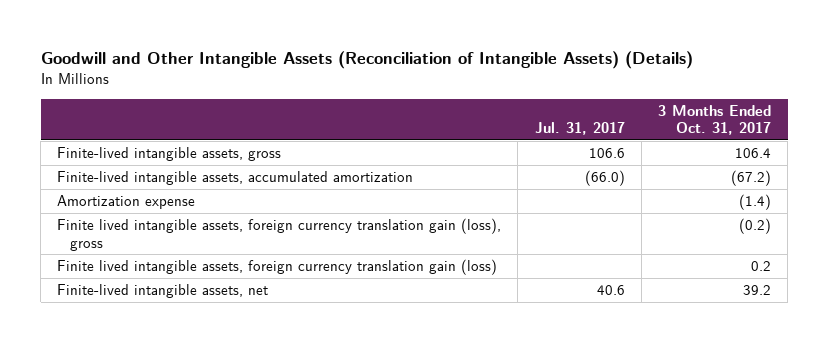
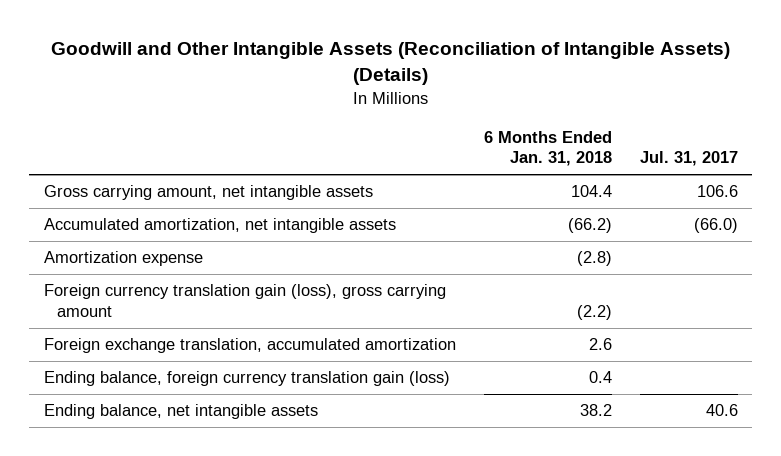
- | Jul. 31, 2017 | 3 Months Ended Oct. 31, 2017
+ | 6 Months Ended Jan. 31, 2018 | Jul. 31, 2017
- Finite-lived intangible assets, gross | 106.6 | 106.4
- Finite-lived intangible assets, accumulated amortization | (66.0) | (67.2)
+ Gross carrying amount, net intangible assets | 104.4 | 106.6
+ Accumulated amortization, net intangible assets | (66.2) | (66.0)
- Finite lived intangible assets, foreign currency translation gain (loss), gross | | (0.2)
- Finite lived intangible assets, foreign currency translation gain (loss) | | 0.2
- Finite-lived intangible assets, net | 40.6 | 39.2
+ Foreign currency translation gain (loss), gross carrying amount | (2.2) |
+ Foreign exchange translation, accumulated amortization | 2.6 |
+ Ending balance, foreign currency translation gain (loss) | 0.4 |
+ Ending balance, net intangible assets | 38.2 | 40.6

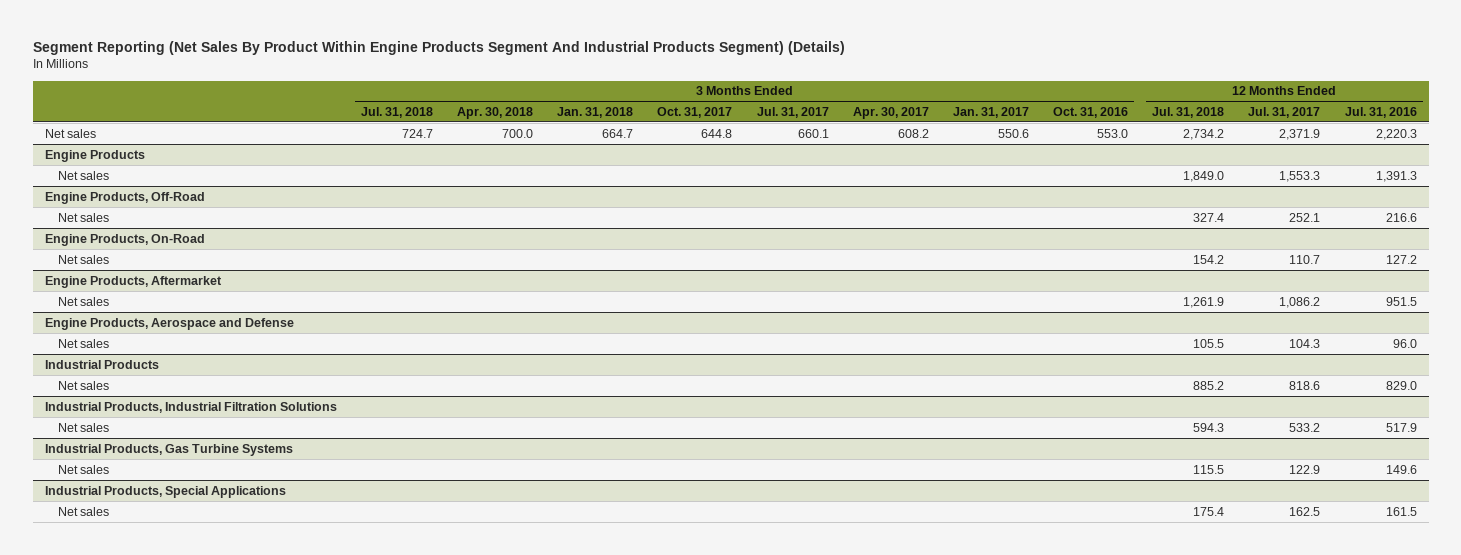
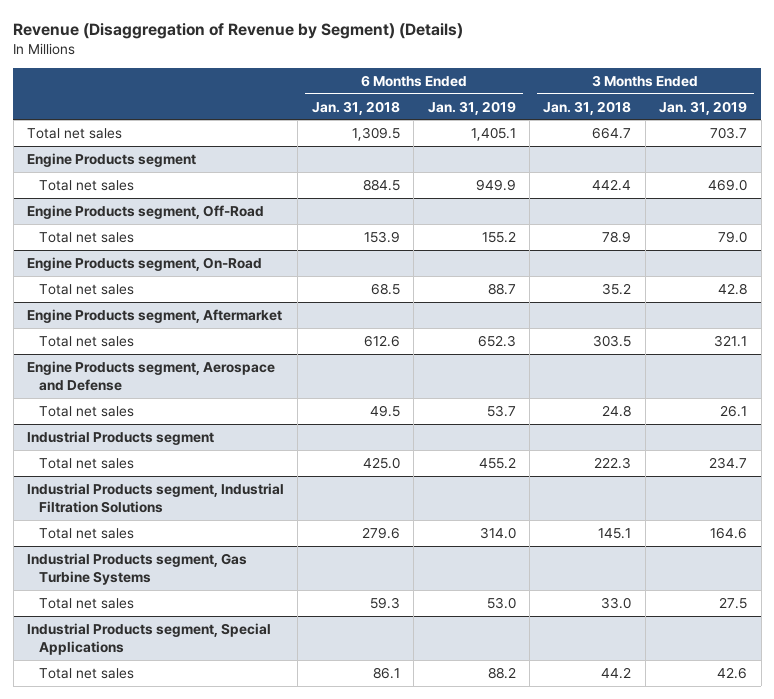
- Segment Reporting (Net Sales By Product Within Engine Products Segment And Industrial Products Segment) (Details)
+ Revenue (Disaggregation of Revenue by Segment) (Details)
- | 3 Months Ended Jul. 31, 2018 | 3 Months Ended Apr. 30, 2018 | 3 Months Ended Jan. 31, 2018 | 3 Months Ended Oct. 31, 2017 | 3 Months Ended Jul. 31, 2017 | 3 Months Ended Apr. 30, 2017 | 3 Months Ended Jan. 31, 2017 | 3 Months Ended Oct. 31, 2016 | 12 Months Ended Jul. 31, 2018 | 12 Months Ended Jul. 31, 2017 | 12 Months Ended Jul. 31, 2016
+ | 6 Months Ended Jan. 31, 2018 | 6 Months Ended Jan. 31, 2019 | 3 Months Ended Jan. 31, 2018 | 3 Months Ended Jan. 31, 2019
- Net sales | 724.7 | 700.0 | 664.7 | 644.8 | 660.1 | 608.2 | 550.6 | 553.0 | 2,734.2 | 2,371.9 | 2,220.3
- Engine Products
- Net sales | | | | | | | | | 1,849.0 | 1,553.3 | 1,391.3
- Engine Products, Off-Road
- Net sales | | | | | | | | | 327.4 | 252.1 | 216.6
- Engine Products, On-Road
- Net sales | | | | | | | | | 154.2 | 110.7 | 127.2
- Engine Products, Aftermarket
- Net sales | | | | | | | | | 1,261.9 | 1,086.2 | 951.5
- Engine Products, Aerospace and Defense
- Net sales | | | | | | | | | 105.5 | 104.3 | 96.0
- Industrial Products
- Net sales | | | | | | | | | 885.2 | 818.6 | 829.0
- Industrial Products, Industrial Filtration Solutions
- Net sales | | | | | | | | | 594.3 | 533.2 | 517.9
- Industrial Products, Gas Turbine Systems
- Net sales | | | | | | | | | 115.5 | 122.9 | 149.6
- Industrial Products, Special Applications
- Net sales | | | | | | | | | 175.4 | 162.5 | 161.5
+ Total net sales | 1,309.5 | 1,405.1 | 664.7 | 703.7
+ Engine Products segment
+ Total net sales | 884.5 | 949.9 | 442.4 | 469.0
+ Engine Products segment, Off-Road
+ Total net sales | 153.9 | 155.2 | 78.9 | 79.0
+ Engine Products segment, On-Road
+ Total net sales | 68.5 | 88.7 | 35.2 | 42.8
+ Engine Products segment, Aftermarket
+ Total net sales | 612.6 | 652.3 | 303.5 | 321.1
+ Engine Products segment, Aerospace and Defense
+ Total net sales | 49.5 | 53.7 | 24.8 | 26.1
+ Industrial Products segment
+ Total net sales | 425.0 | 455.2 | 222.3 | 234.7
+ Industrial Products segment, Industrial Filtration Solutions
+ Total net sales | 279.6 | 314.0 | 145.1 | 164.6
+ Industrial Products segment, Gas Turbine Systems
+ Total net sales | 59.3 | 53.0 | 33.0 | 27.5
+ Industrial Products segment, Special Applications
+ Total net sales | 86.1 | 88.2 | 44.2 | 42.6

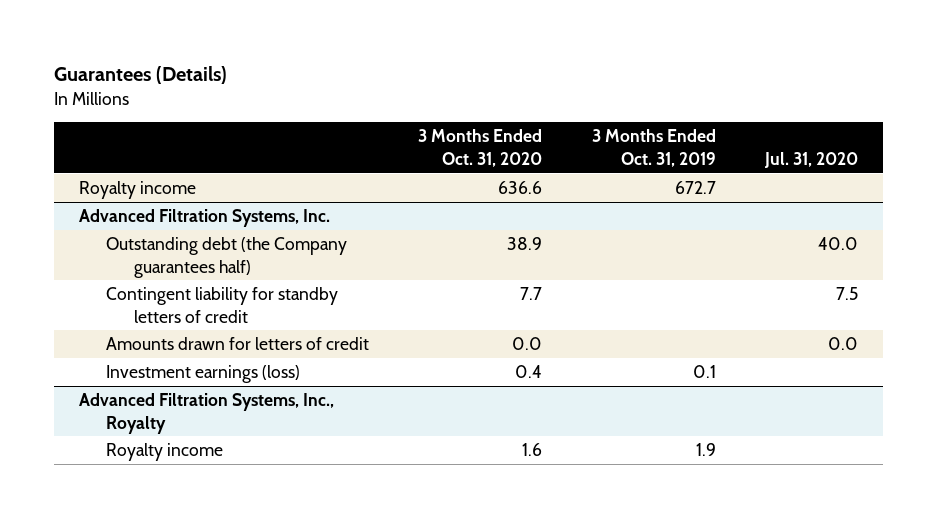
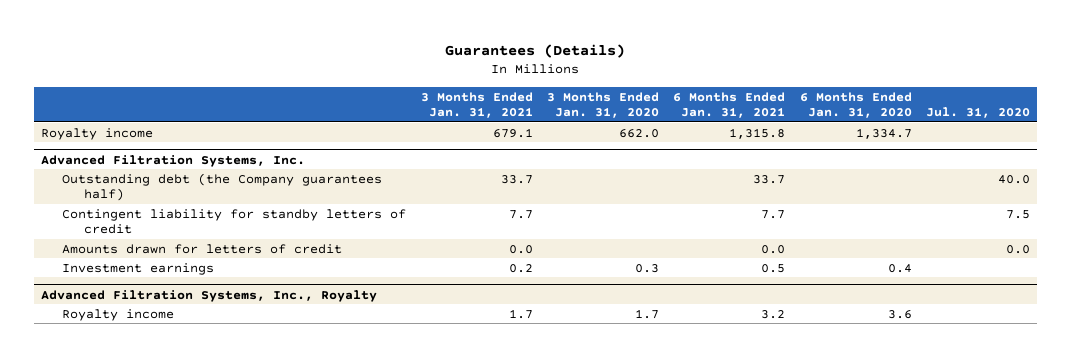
- | 3 Months Ended Oct. 31, 2020 | 3 Months Ended Oct. 31, 2019 | Jul. 31, 2020
+ | 3 Months Ended Jan. 31, 2021 | 3 Months Ended Jan. 31, 2020 | 6 Months Ended Jan. 31, 2021 | 6 Months Ended Jan. 31, 2020 | Jul. 31, 2020
@ Advanced Filtration Systems, Inc.
- Investment earnings (loss) | 0.4 | 0.1 |
+ Investment earnings | 0.2 | 0.3 | 0.5 | 0.4 |

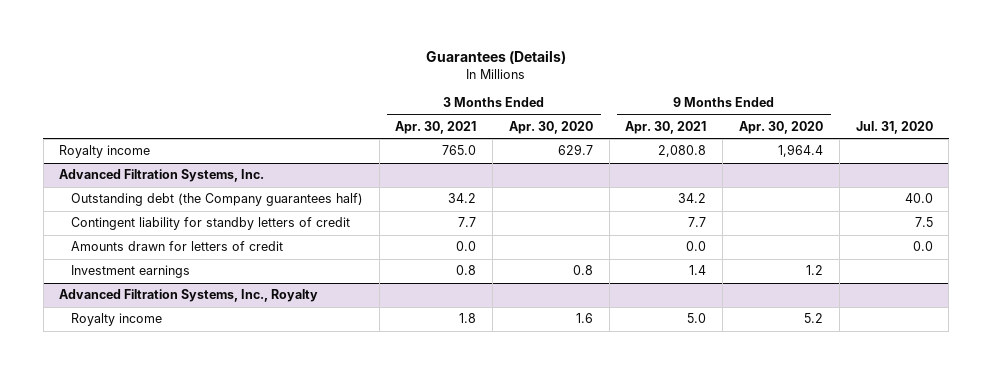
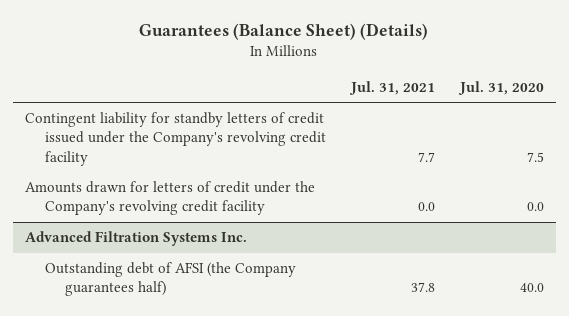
- Guarantees (Details)
+ Guarantees (Balance Sheet) (Details)
- | 3 Months Ended Apr. 30, 2021 | 3 Months Ended Apr. 30, 2020 | 9 Months Ended Apr. 30, 2021 | 9 Months Ended Apr. 30, 2020 | Jul. 31, 2020
+ | Jul. 31, 2021 | Jul. 31, 2020
- Royalty income | 765.0 | 629.7 | 2,080.8 | 1,964.4 |
- Advanced Filtration Systems, Inc.
- Outstanding debt (the Company guarantees half) | 34.2 | | 34.2 | | 40.0
- Contingent liability for standby letters of credit | 7.7 | | 7.7 | | 7.5
- Amounts drawn for letters of credit | 0.0 | | 0.0 | | 0.0
- Investment earnings | 0.8 | 0.8 | 1.4 | 1.2 |
- Advanced Filtration Systems, Inc., Royalty
- Royalty income | 1.8 | 1.6 | 5.0 | 5.2 |
+ Contingent liability for standby letters of credit issued under the Company's revolving credit facility | 7.7 | 7.5
+ Amounts drawn for letters of credit under the Company's revolving credit facility | 0.0 | 0.0
+ Advanced Filtration Systems Inc.
+ Outstanding debt of AFSI (the Company guarantees half) | 37.8 | 40.0

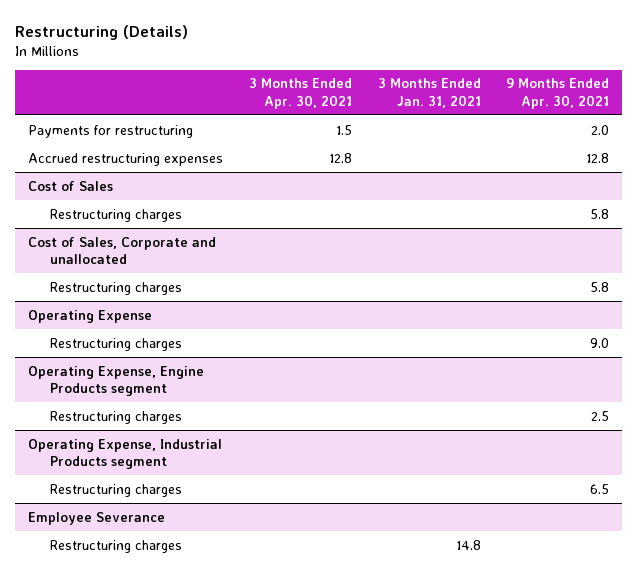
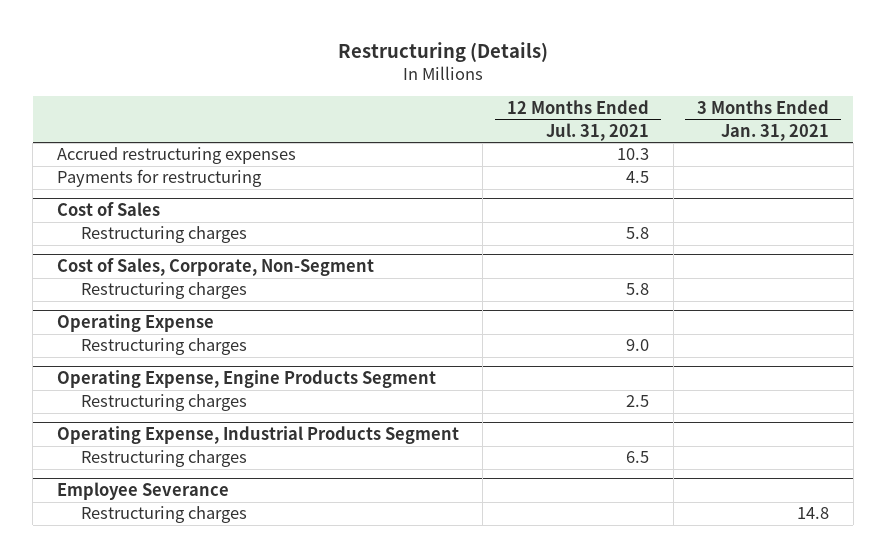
- | 3 Months Ended Apr. 30, 2021 | 3 Months Ended Jan. 31, 2021 | 9 Months Ended Apr. 30, 2021
+ | 12 Months Ended Jul. 31, 2021 | 3 Months Ended Jan. 31, 2021
moved down: Payments for restructuring | 4.5 |
- Cost of Sales, Corporate and unallocated
+ Cost of Sales, Corporate, Non-Segment
- Operating Expense, Engine Products segment
+ Operating Expense, Engine Products Segment
- Operating Expense, Industrial Products segment
+ Operating Expense, Industrial Products Segment

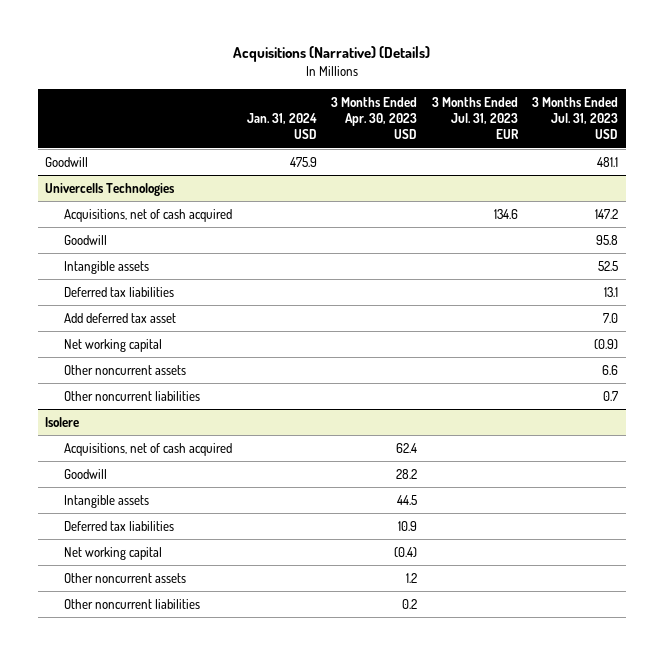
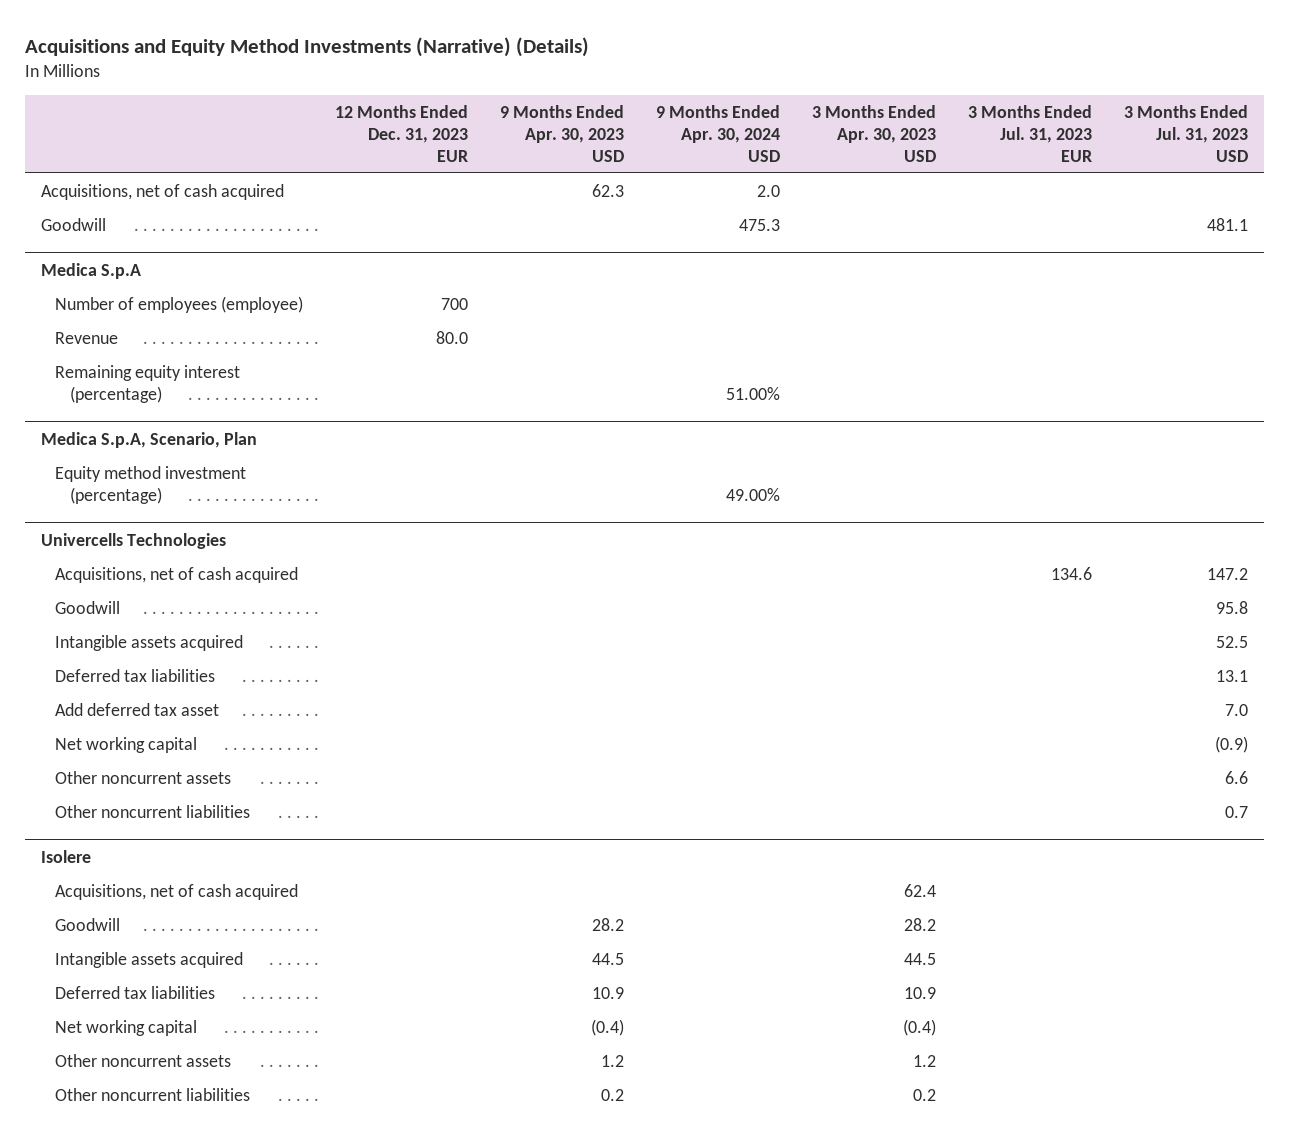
- Acquisitions (Narrative) (Details)
+ Acquisitions and Equity Method Investments (Narrative) (Details)
- | Jan. 31, 2024 USD | 3 Months Ended Apr. 30, 2023 USD | 3 Months Ended Jul. 31, 2023 EUR | 3 Months Ended Jul. 31, 2023 USD
+ | 12 Months Ended Dec. 31, 2023 EUR | 9 Months Ended Apr. 30, 2023 USD | 9 Months Ended Apr. 30, 2024 USD | 3 Months Ended Apr. 30, 2023 USD | 3 Months Ended Jul. 31, 2023 EUR | 3 Months Ended Jul. 31, 2023 USD
+ Acquisitions, net of cash acquired | | 62.3 | 2.0 | | |
+ Medica S.p.A
+ Number of employees (employee) | 700 | | | | |
+ Revenue | 80.0 | | | | |
+ Remaining equity interest (percentage) | | | 51.00% | | |
+ Medica S.p.A, Scenario, Plan
+ Equity method investment (percentage) | | | 49.00% | | |
@ Univercells Technologies
- Intangible assets | | | | 52.5
+ Intangible assets acquired | | | | | | 52.5
@ Isolere
- Intangible assets | | 44.5 | |
+ Intangible assets acquired | | 44.5 | | 44.5 | |

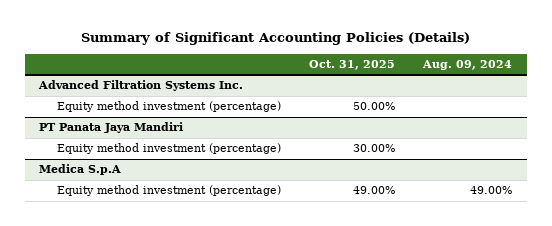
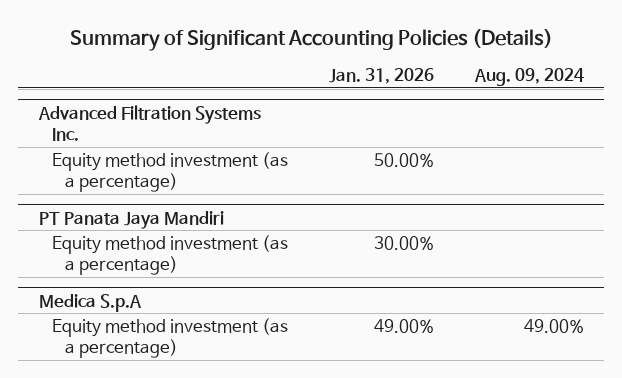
- | Oct. 31, 2025 | Aug. 09, 2024
+ | Jan. 31, 2026 | Aug. 09, 2024
@ Advanced Filtration Systems Inc.
- Equity method investment (percentage) | 50.00% |
+ Equity method investment (as a percentage) | 50.00% |
@ PT Panata Jaya Mandiri
- Equity method investment (percentage) | 30.00% |
+ Equity method investment (as a percentage) | 30.00% |
@ Medica S.p.A
- Equity method investment (percentage) | 49.00% | 49.00%
+ Equity method investment (as a percentage) | 49.00% | 49.00%

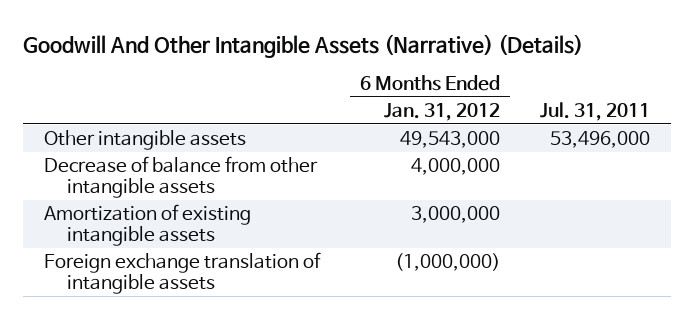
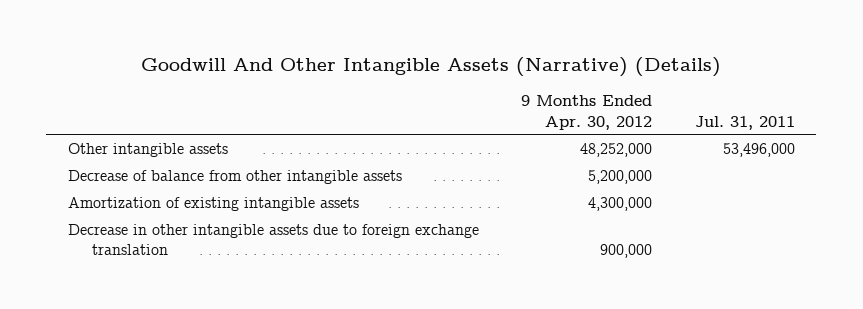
- | 6 Months Ended Jan. 31, 2012 | Jul. 31, 2011
+ | 9 Months Ended Apr. 30, 2012 | Jul. 31, 2011
- Foreign exchange translation of intangible assets | (1,000,000) |
+ Decrease in other intangible assets due to foreign exchange translation | 900,000 |

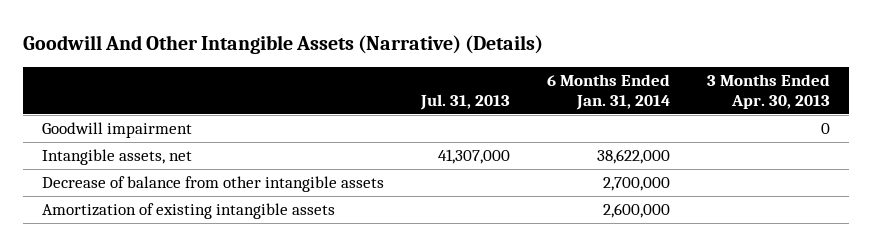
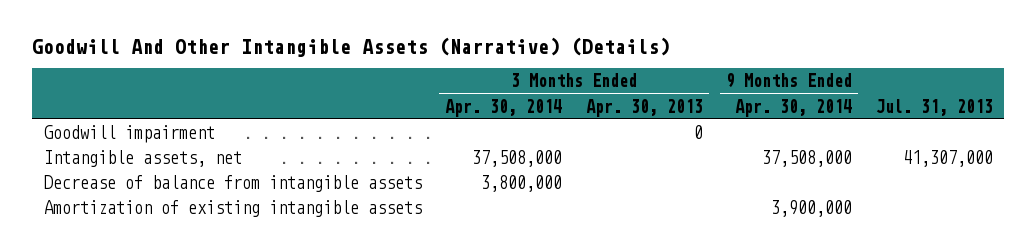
- | Jul. 31, 2013 | 6 Months Ended Jan. 31, 2014 | 3 Months Ended Apr. 30, 2013
+ | 3 Months Ended Apr. 30, 2014 | 3 Months Ended Apr. 30, 2013 | 9 Months Ended Apr. 30, 2014 | Jul. 31, 2013
- Decrease of balance from other intangible assets | | 2,700,000 |
+ Decrease of balance from intangible assets | 3,800,000 | | |

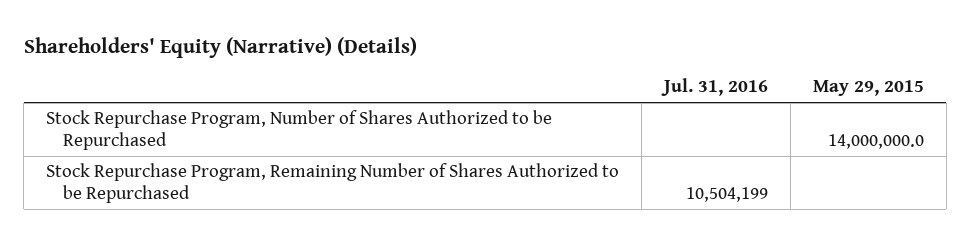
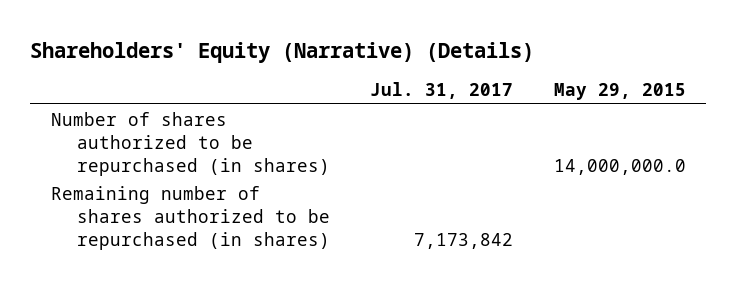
- | Jul. 31, 2016 | May 29, 2015
+ | Jul. 31, 2017 | May 29, 2015
- Stock Repurchase Program, Number of Shares Authorized to be Repurchased | | 14,000,000.0
- Stock Repurchase Program, Remaining Number of Shares Authorized to be Repurchased | 10,504,199 |
+ Number of shares authorized to be repurchased (in shares) | | 14,000,000.0
+ Remaining number of shares authorized to be repurchased (in shares) | 7,173,842 |

